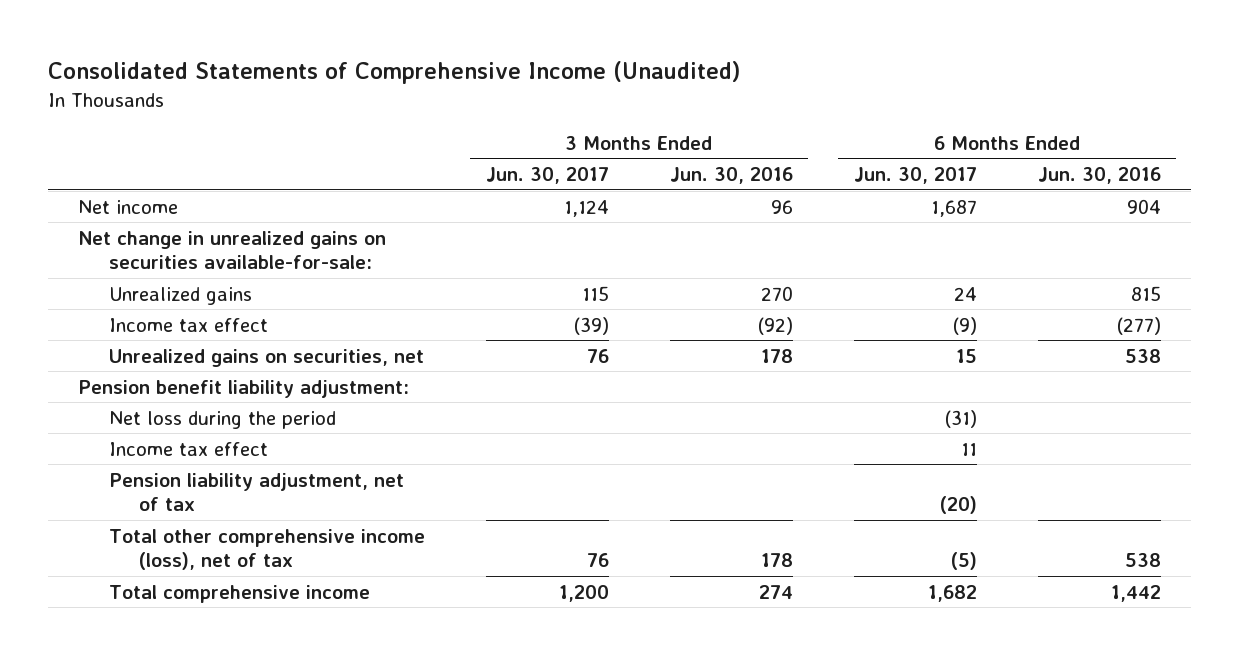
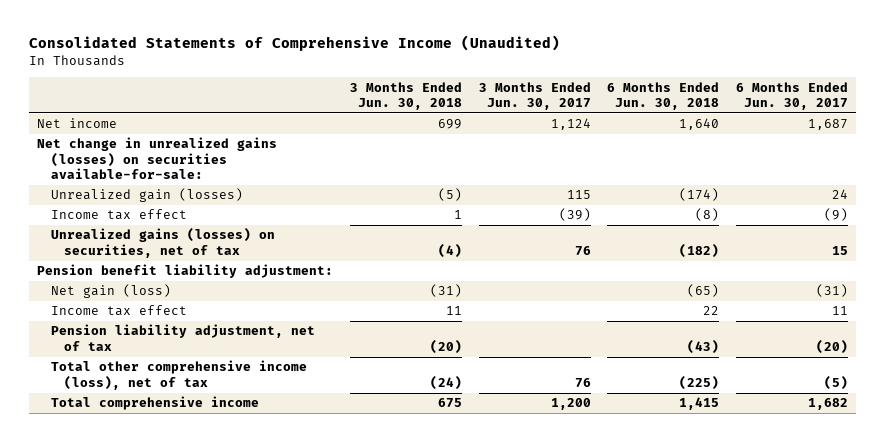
- | 3 Months Ended Jun. 30, 2017 | 3 Months Ended Jun. 30, 2016 | 6 Months Ended Jun. 30, 2017 | 6 Months Ended Jun. 30, 2016
+ | 3 Months Ended Jun. 30, 2018 | 3 Months Ended Jun. 30, 2017 | 6 Months Ended Jun. 30, 2018 | 6 Months Ended Jun. 30, 2017
- Net change in unrealized gains on securities available-for-sale:
- Unrealized gains | 115 | 270 | 24 | 815
+ Net change in unrealized gains (losses) on securities available-for-sale:
+ Unrealized gain (losses) | (5) | 115 | (174) | 24
- Unrealized gains on securities, net | 76 | 178 | 15 | 538
+ Unrealized gains (losses) on securities, net of tax | (4) | 76 | (182) | 15
- Net loss during the period | | | (31) |
+ Net gain (loss) | (31) | | (65) | (31)

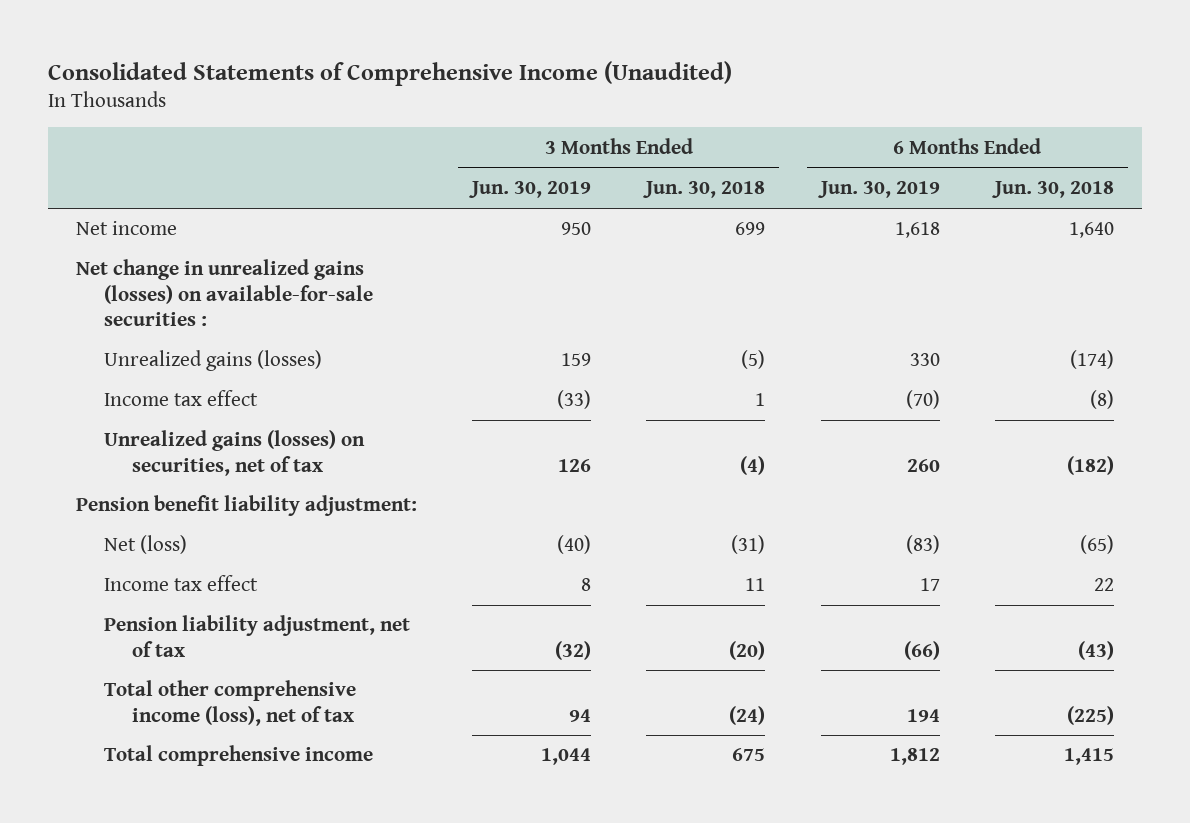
- | 3 Months Ended Jun. 30, 2018 | 3 Months Ended Jun. 30, 2017 | 6 Months Ended Jun. 30, 2018 | 6 Months Ended Jun. 30, 2017
+ | 3 Months Ended Jun. 30, 2019 | 3 Months Ended Jun. 30, 2018 | 6 Months Ended Jun. 30, 2019 | 6 Months Ended Jun. 30, 2018
- Net change in unrealized gains (losses) on securities available-for-sale:
- Unrealized gain (losses) | (5) | 115 | (174) | 24
+ Net change in unrealized gains (losses) on available-for-sale securities :
+ Unrealized gains (losses) | 159 | (5) | 330 | (174)
- Net gain (loss) | (31) | | (65) | (31)
+ Net (loss) | (40) | (31) | (83) | (65)

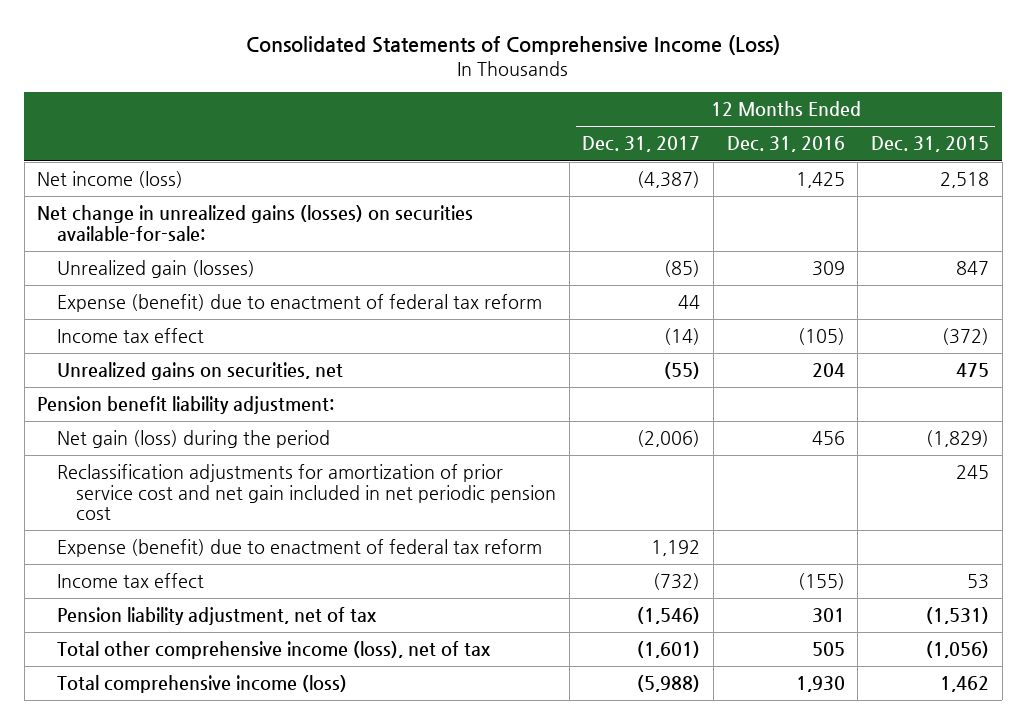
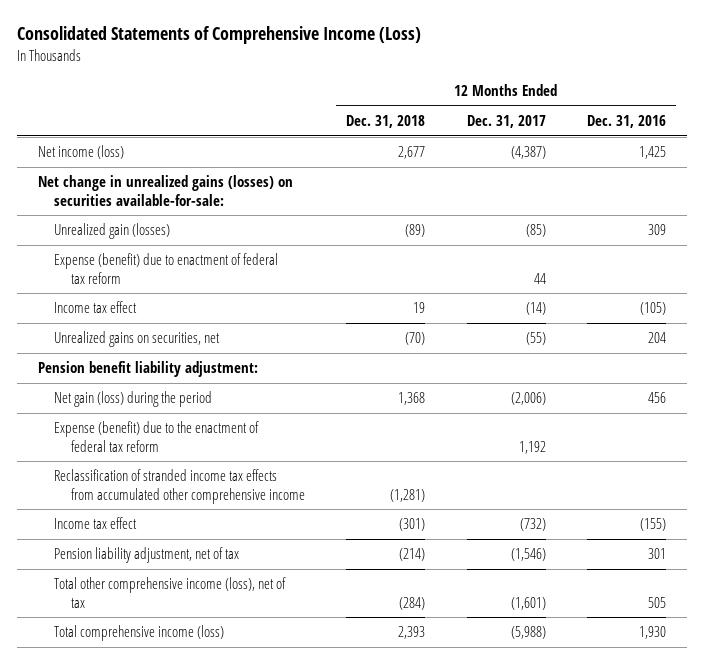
- | 12 Months Ended Dec. 31, 2017 | 12 Months Ended Dec. 31, 2016 | 12 Months Ended Dec. 31, 2015
+ | 12 Months Ended Dec. 31, 2018 | 12 Months Ended Dec. 31, 2017 | 12 Months Ended Dec. 31, 2016
- Reclassification adjustments for amortization of prior service cost and net gain included in net periodic pension cost | | | 245
- Expense (benefit) due to enactment of federal tax reform | 1,192 | |
+ Expense (benefit) due to the enactment of federal tax reform | | 1,192 |
+ Reclassification of stranded income tax effects from accumulated other comprehensive income | (1,281) | |

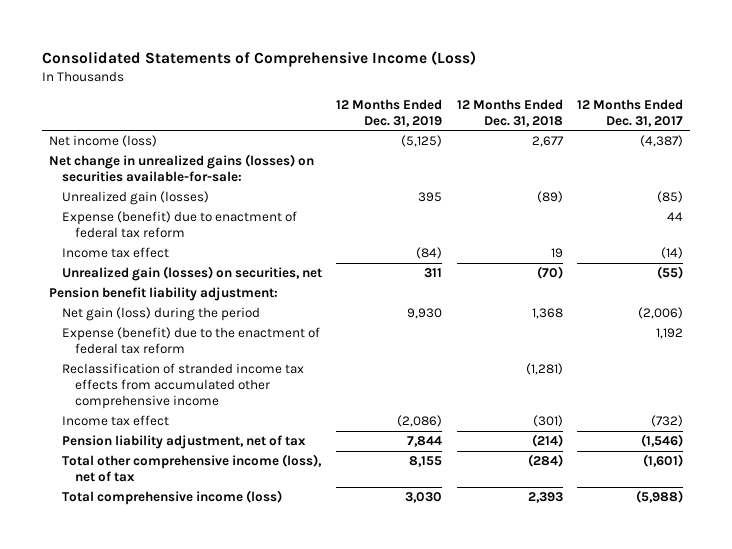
- | 12 Months Ended Dec. 31, 2018 | 12 Months Ended Dec. 31, 2017 | 12 Months Ended Dec. 31, 2016
+ | 12 Months Ended Dec. 31, 2019 | 12 Months Ended Dec. 31, 2018 | 12 Months Ended Dec. 31, 2017
- Unrealized gains on securities, net | (70) | (55) | 204
+ Unrealized gain (losses) on securities, net | 311 | (70) | (55)

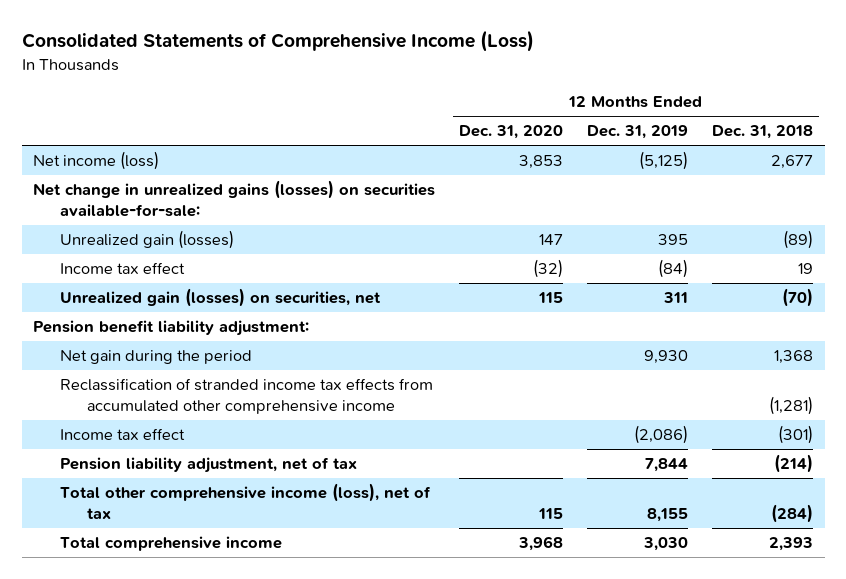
- | 12 Months Ended Dec. 31, 2019 | 12 Months Ended Dec. 31, 2018 | 12 Months Ended Dec. 31, 2017
+ | 12 Months Ended Dec. 31, 2020 | 12 Months Ended Dec. 31, 2019 | 12 Months Ended Dec. 31, 2018
- Expense (benefit) due to enactment of federal tax reform | | | 44
- Net gain (loss) during the period | 9,930 | 1,368 | (2,006)
- Expense (benefit) due to the enactment of federal tax reform | | | 1,192
+ Net gain during the period | | 9,930 | 1,368
- Total comprehensive income (loss) | 3,030 | 2,393 | (5,988)
+ Total comprehensive income | 3,968 | 3,030 | 2,393

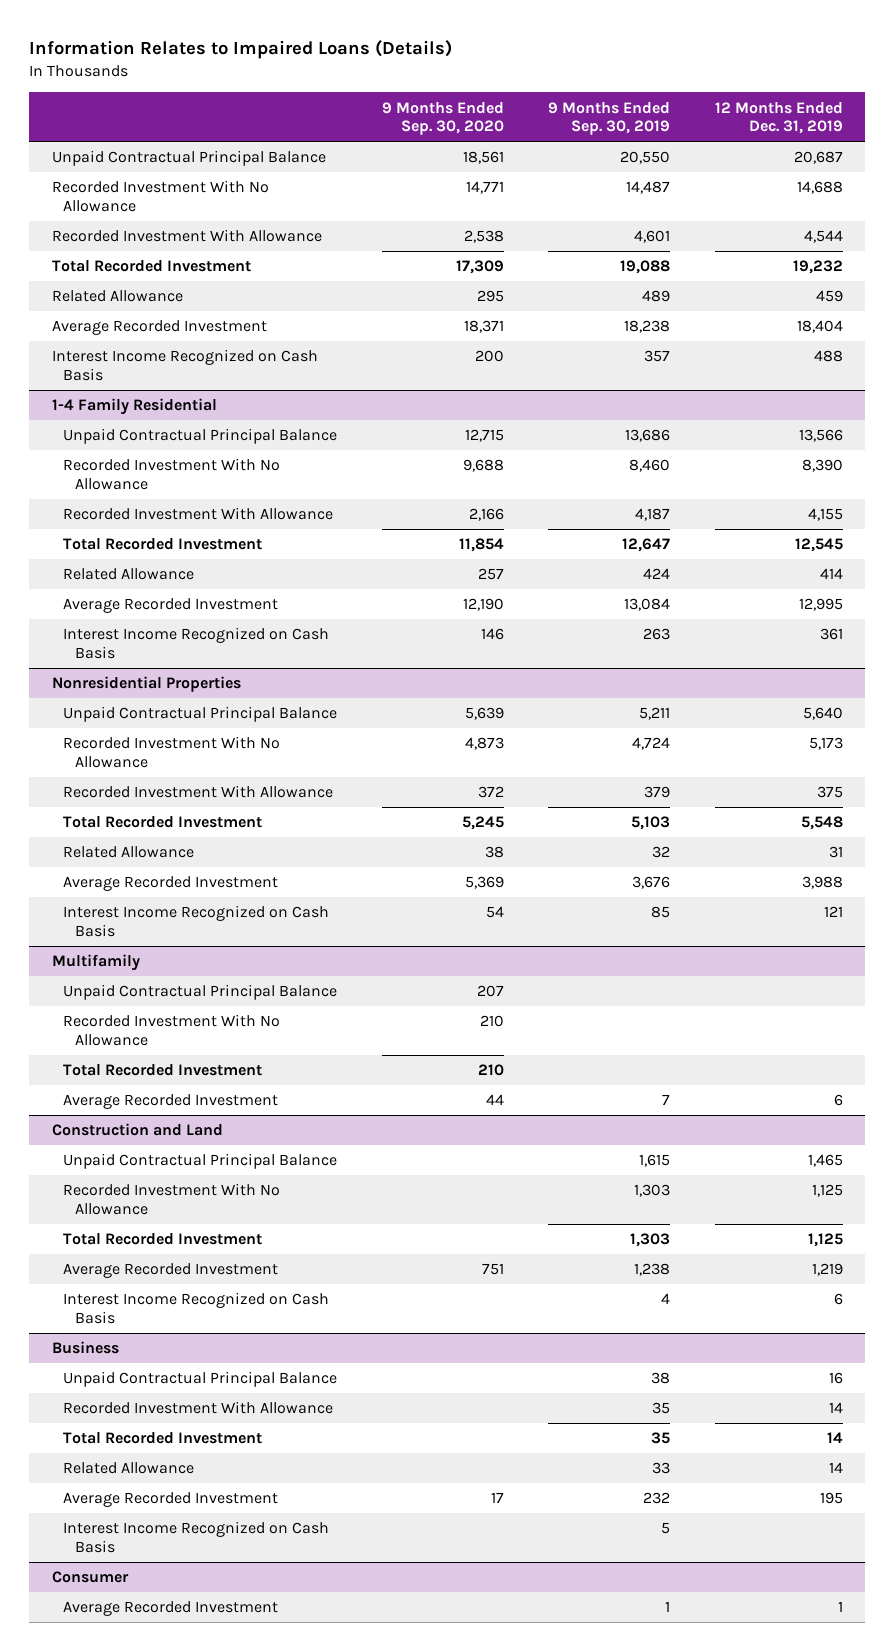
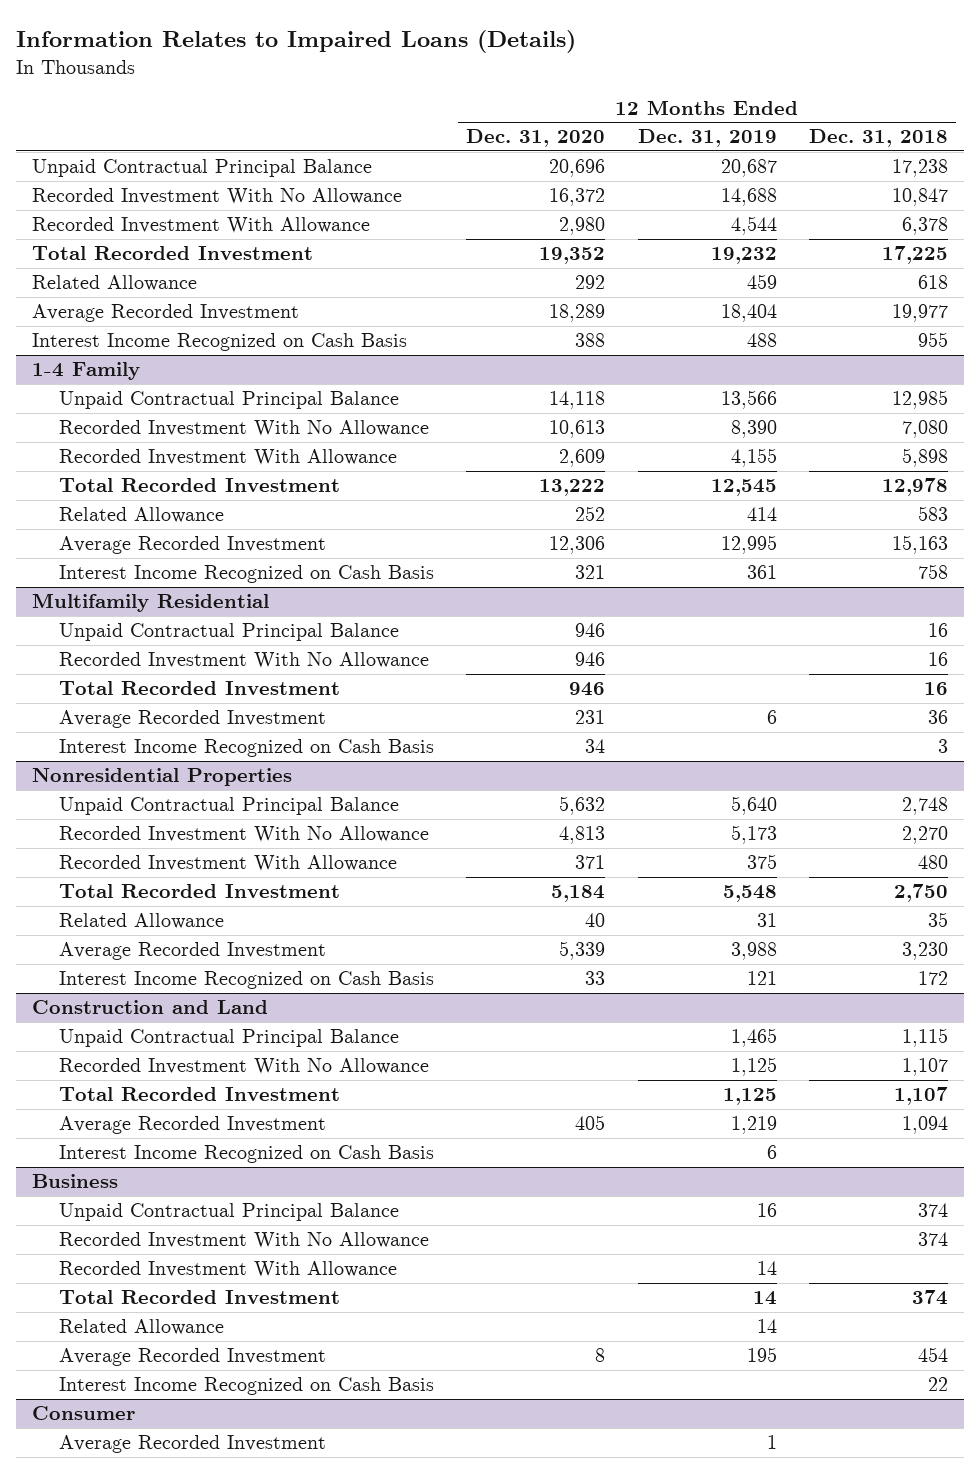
- | 9 Months Ended Sep. 30, 2020 | 9 Months Ended Sep. 30, 2019 | 12 Months Ended Dec. 31, 2019
+ | 12 Months Ended Dec. 31, 2020 | 12 Months Ended Dec. 31, 2019 | 12 Months Ended Dec. 31, 2018
- 1-4 Family Residential
+ 1-4 Family
+ Multifamily Residential
+ Unpaid Contractual Principal Balance | 946 | | 16
+ Recorded Investment With No Allowance | 946 | | 16
+ Total Recorded Investment | 946 | | 16
+ Average Recorded Investment | 231 | 6 | 36
+ Interest Income Recognized on Cash Basis | 34 | | 3
- Multifamily
- Unpaid Contractual Principal Balance | 207 | |
- Recorded Investment With No Allowance | 210 | |
- Total Recorded Investment | 210 | |
- Average Recorded Investment | 44 | 7 | 6
@ Business
+ Recorded Investment With No Allowance | | | 374

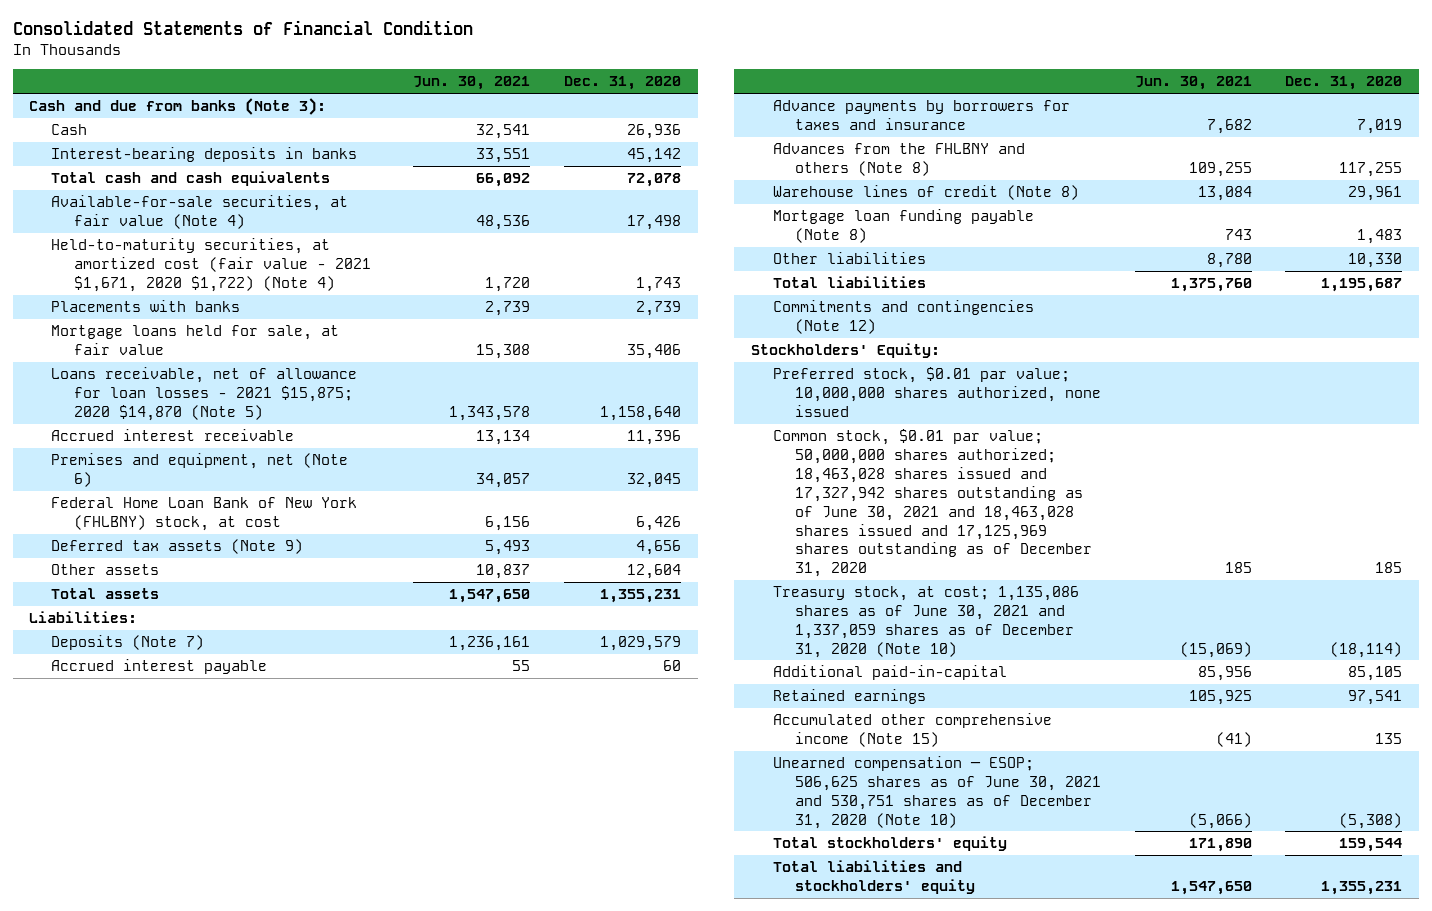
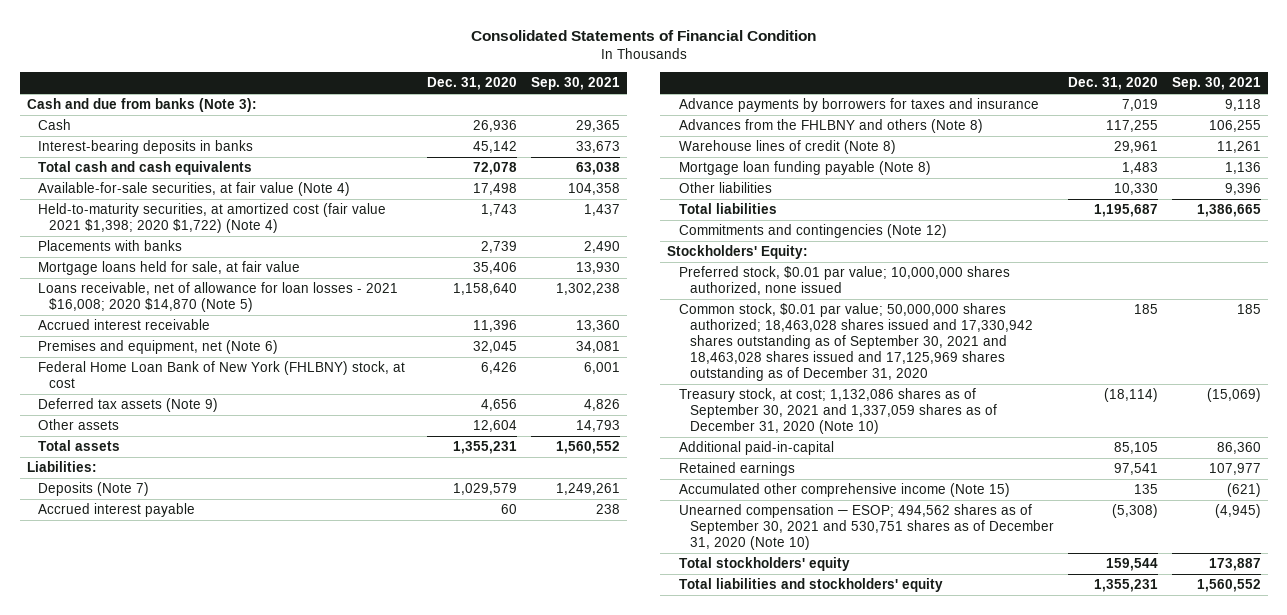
- | Jun. 30, 2021 | Dec. 31, 2020
+ | Dec. 31, 2020 | Sep. 30, 2021
- Held-to-maturity securities, at amortized cost (fair value - 2021 $1,671, 2020 $1,722) (Note 4) | 1,720 | 1,743
+ Held-to-maturity securities, at amortized cost (fair value 2021 $1,398; 2020 $1,722) (Note 4) | 1,743 | 1,437
- Loans receivable, net of allowance for loan losses - 2021 $15,875; 2020 $14,870 (Note 5) | 1,343,578 | 1,158,640
+ Loans receivable, net of allowance for loan losses - 2021 $16,008; 2020 $14,870 (Note 5) | 1,158,640 | 1,302,238
- Common stock, $0.01 par value; 50,000,000 shares authorized; 18,463,028 shares issued and 17,327,942 shares outstanding as of June 30, 2021 and 18,463,028 shares issued and 17,125,969 shares outstanding as of December 31, 2020 | 185 | 185
- Treasury stock, at cost; 1,135,086 shares as of June 30, 2021 and 1,337,059 shares as of December 31, 2020 (Note 10) | (15,069) | (18,114)
+ Common stock, $0.01 par value; 50,000,000 shares authorized; 18,463,028 shares issued and 17,330,942 shares outstanding as of September 30, 2021 and 18,463,028 shares issued and 17,125,969 shares outstanding as of December 31, 2020 | 185 | 185
+ Treasury stock, at cost; 1,132,086 shares as of September 30, 2021 and 1,337,059 shares as of December 31, 2020 (Note 10) | (18,114) | (15,069)
- Unearned compensation ─ ESOP; 506,625 shares as of June 30, 2021 and 530,751 shares as of December 31, 2020 (Note 10) | (5,066) | (5,308)
+ Unearned compensation ─ ESOP; 494,562 shares as of September 30, 2021 and 530,751 shares as of December 31, 2020 (Note 10) | (5,308) | (4,945)

